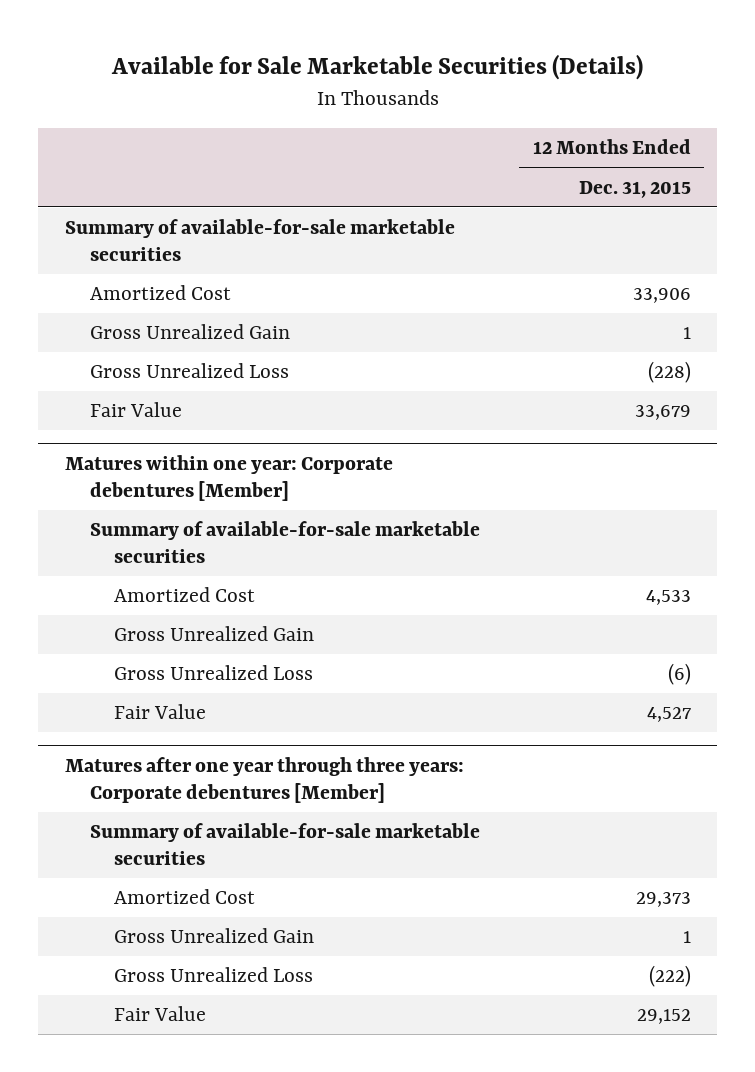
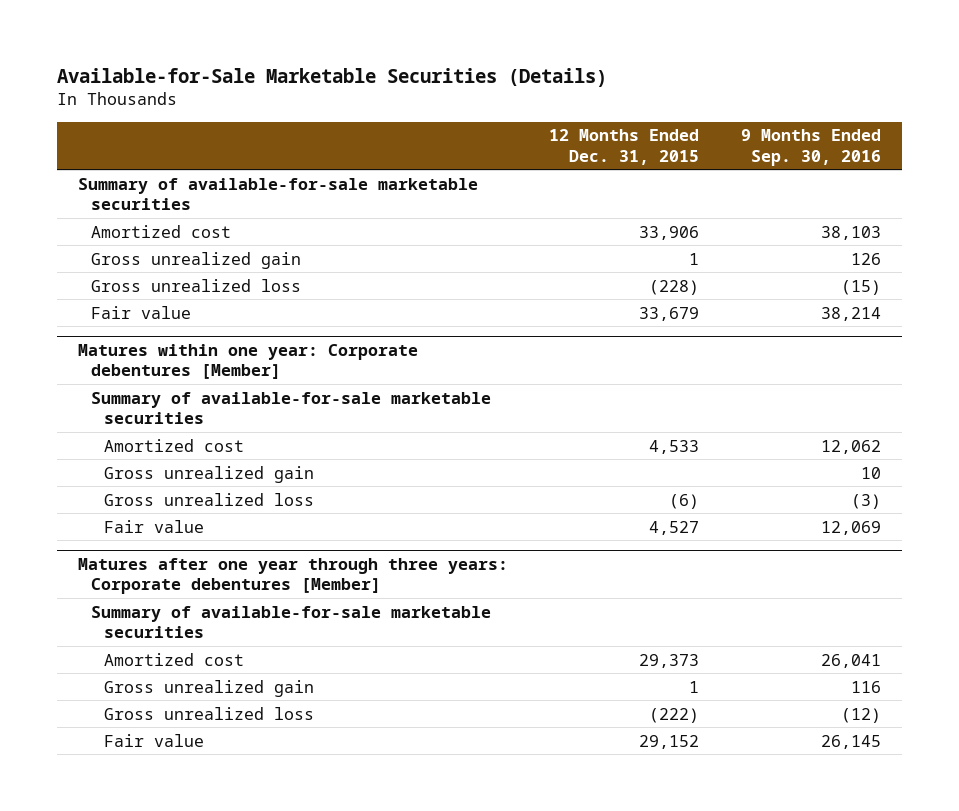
- Available for Sale Marketable Securities (Details)
+ Available-for-Sale Marketable Securities (Details)
- | 12 Months Ended Dec. 31, 2015
+ | 12 Months Ended Dec. 31, 2015 | 9 Months Ended Sep. 30, 2016
- Amortized Cost | 33,906
- Gross Unrealized Gain | 1
- Gross Unrealized Loss | (228)
- Fair Value | 33,679
+ Amortized cost | 33,906 | 38,103
+ Gross unrealized gain | 1 | 126
+ Gross unrealized loss | (228) | (15)
+ Fair value | 33,679 | 38,214
@ Matures within one year: Corporate debentures [Member]
- Amortized Cost | 4,533
- Gross Unrealized Gain
- Gross Unrealized Loss | (6)
- Fair Value | 4,527
+ Amortized cost | 4,533 | 12,062
+ Gross unrealized gain | | 10
+ Gross unrealized loss | (6) | (3)
+ Fair value | 4,527 | 12,069
@ Matures after one year through three years: Corporate debentures [Member]
- Amortized Cost | 29,373
- Gross Unrealized Gain | 1
- Gross Unrealized Loss | (222)
- Fair Value | 29,152
+ Amortized cost | 29,373 | 26,041
+ Gross unrealized gain | 1 | 116
+ Gross unrealized loss | (222) | (12)
+ Fair value | 29,152 | 26,145

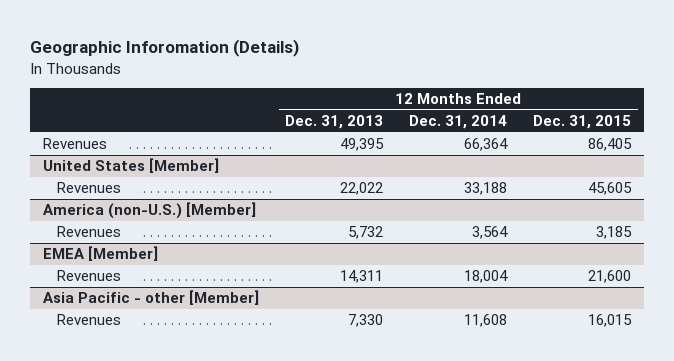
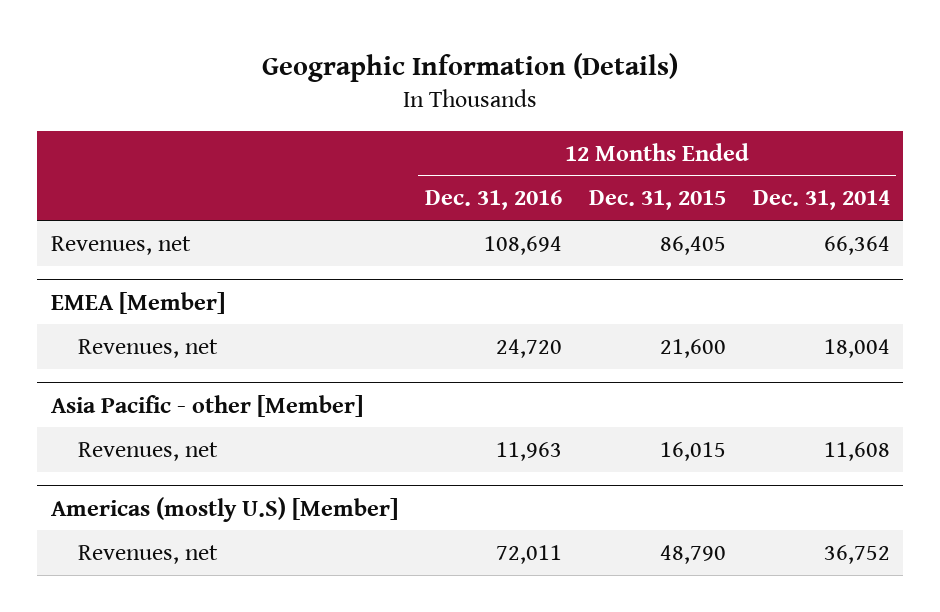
- Geographic Inforomation (Details)
+ Geographic Information (Details)
- | 12 Months Ended Dec. 31, 2013 | 12 Months Ended Dec. 31, 2014 | 12 Months Ended Dec. 31, 2015
+ | 12 Months Ended Dec. 31, 2016 | 12 Months Ended Dec. 31, 2015 | 12 Months Ended Dec. 31, 2014
- Revenues | 49,395 | 66,364 | 86,405
- United States [Member]
- Revenues | 22,022 | 33,188 | 45,605
- America (non-U.S.) [Member]
- Revenues | 5,732 | 3,564 | 3,185
+ Revenues, net | 108,694 | 86,405 | 66,364
@ EMEA [Member]
- Revenues | 14,311 | 18,004 | 21,600
+ Revenues, net | 24,720 | 21,600 | 18,004
@ Asia Pacific - other [Member]
- Revenues | 7,330 | 11,608 | 16,015
+ Revenues, net | 11,963 | 16,015 | 11,608
+ Americas (mostly U.S) [Member]
+ Revenues, net | 72,011 | 48,790 | 36,752

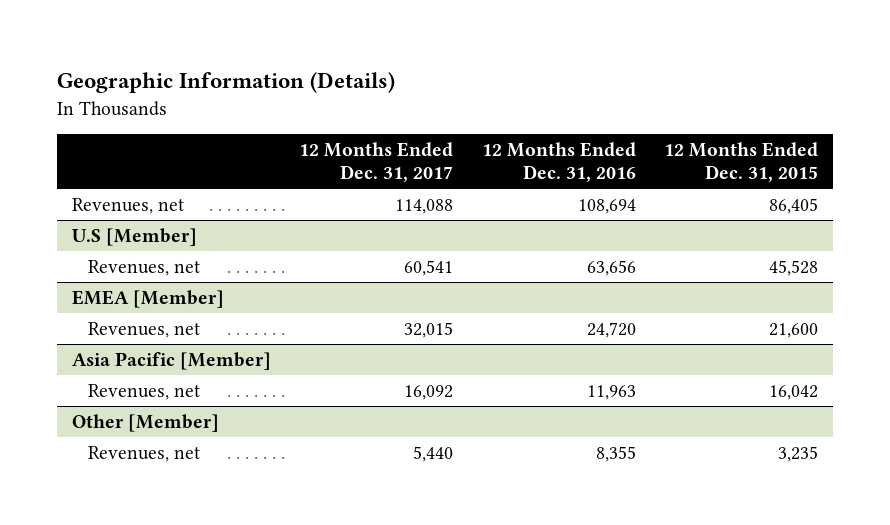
- | 12 Months Ended Dec. 31, 2016 | 12 Months Ended Dec. 31, 2015 | 12 Months Ended Dec. 31, 2014
+ | 12 Months Ended Dec. 31, 2017 | 12 Months Ended Dec. 31, 2016 | 12 Months Ended Dec. 31, 2015
+ U.S [Member]
+ Revenues, net | 60,541 | 63,656 | 45,528
- Asia Pacific - other [Member]
- Revenues, net | 11,963 | 16,015 | 11,608
- Americas (mostly U.S) [Member]
- Revenues, net | 72,011 | 48,790 | 36,752
+ Asia Pacific [Member]
+ Revenues, net | 16,092 | 11,963 | 16,042
+ Other [Member]
+ Revenues, net | 5,440 | 8,355 | 3,235

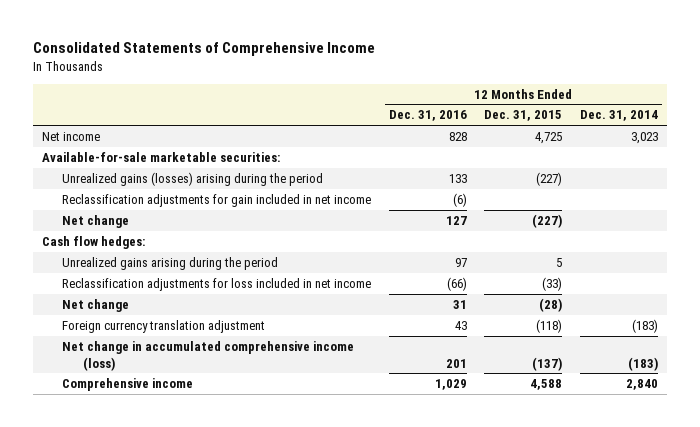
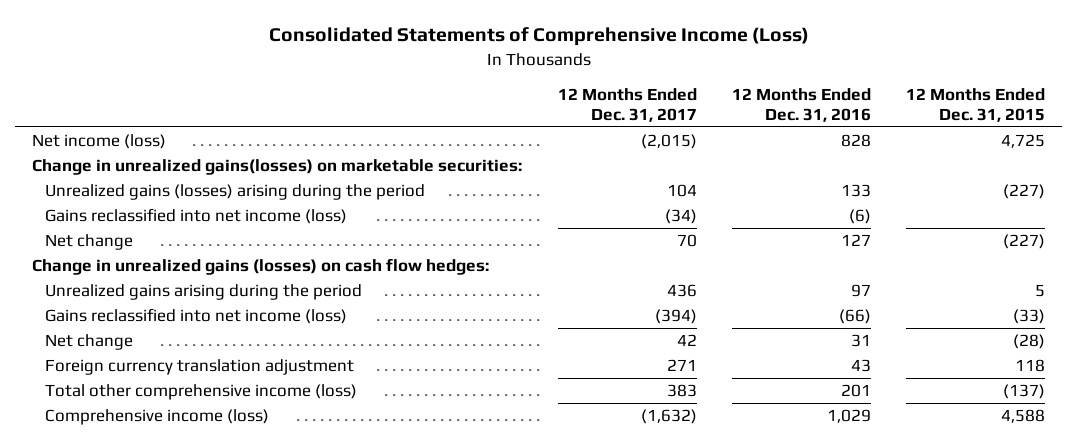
- Consolidated Statements of Comprehensive Income
+ Consolidated Statements of Comprehensive Income (Loss)
- | 12 Months Ended Dec. 31, 2016 | 12 Months Ended Dec. 31, 2015 | 12 Months Ended Dec. 31, 2014
+ | 12 Months Ended Dec. 31, 2017 | 12 Months Ended Dec. 31, 2016 | 12 Months Ended Dec. 31, 2015
- Net income | 828 | 4,725 | 3,023
- Available-for-sale marketable securities:
+ Net income (loss) | (2,015) | 828 | 4,725
+ Change in unrealized gains(losses) on marketable securities:
- Reclassification adjustments for gain included in net income | (6) | |
+ Gains reclassified into net income (loss) | (34) | (6) |
- Cash flow hedges:
+ Change in unrealized gains (losses) on cash flow hedges:
- Reclassification adjustments for loss included in net income | (66) | (33) |
+ Gains reclassified into net income (loss) | (394) | (66) | (33)
- Foreign currency translation adjustment | 43 | (118) | (183)
- Net change in accumulated comprehensive income (loss) | 201 | (137) | (183)
- Comprehensive income | 1,029 | 4,588 | 2,840
+ Foreign currency translation adjustment | 271 | 43 | 118
+ Total other comprehensive income (loss) | 383 | 201 | (137)
+ Comprehensive income (loss) | (1,632) | 1,029 | 4,588

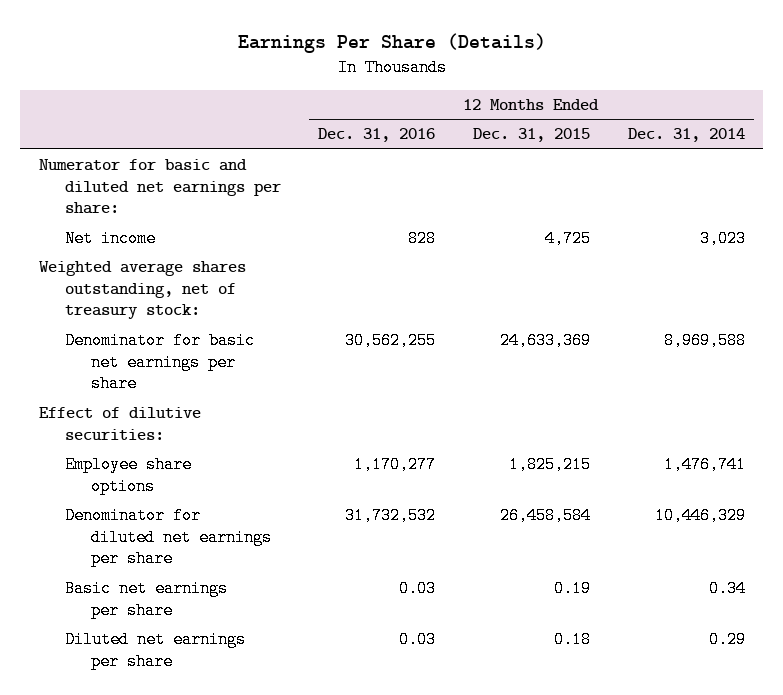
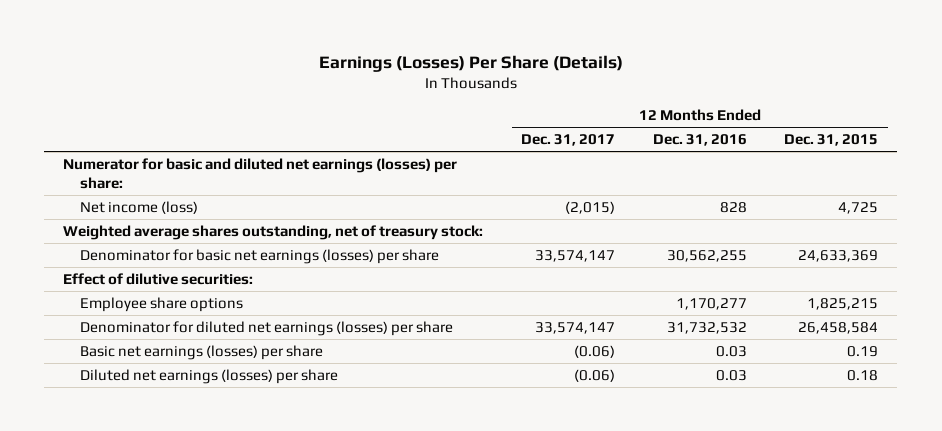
- Earnings Per Share (Details)
+ Earnings (Losses) Per Share (Details)
- | 12 Months Ended Dec. 31, 2016 | 12 Months Ended Dec. 31, 2015 | 12 Months Ended Dec. 31, 2014
+ | 12 Months Ended Dec. 31, 2017 | 12 Months Ended Dec. 31, 2016 | 12 Months Ended Dec. 31, 2015
- Numerator for basic and diluted net earnings per share:
- Net income | 828 | 4,725 | 3,023
+ Numerator for basic and diluted net earnings (losses) per share:
+ Net income (loss) | (2,015) | 828 | 4,725
- Denominator for basic net earnings per share | 30,562,255 | 24,633,369 | 8,969,588
+ Denominator for basic net earnings (losses) per share | 33,574,147 | 30,562,255 | 24,633,369
- Denominator for diluted net earnings per share | 31,732,532 | 26,458,584 | 10,446,329
- Basic net earnings per share | 0.03 | 0.19 | 0.34
- Diluted net earnings per share | 0.03 | 0.18 | 0.29
+ Denominator for diluted net earnings (losses) per share | 33,574,147 | 31,732,532 | 26,458,584
+ Basic net earnings (losses) per share | (0.06) | 0.03 | 0.19
+ Diluted net earnings (losses) per share | (0.06) | 0.03 | 0.18

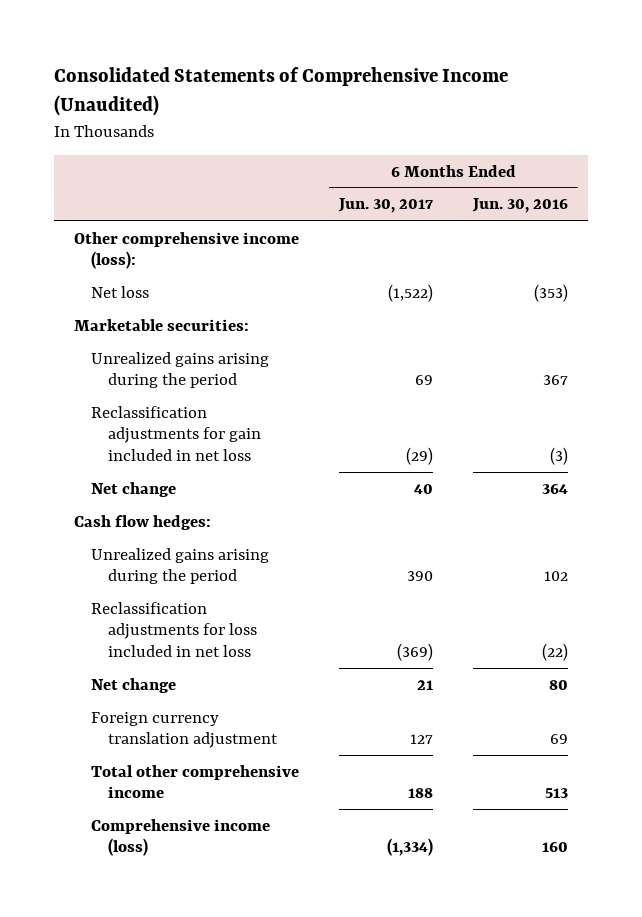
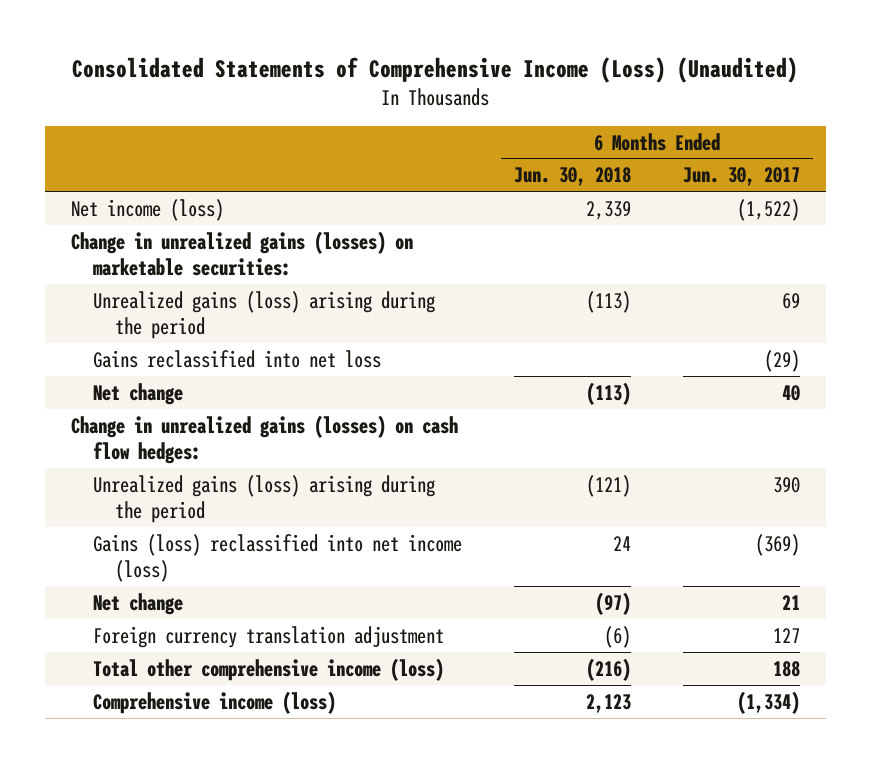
- Consolidated Statements of Comprehensive Income (Unaudited)
+ Consolidated Statements of Comprehensive Income (Loss) (Unaudited)
- | 6 Months Ended Jun. 30, 2017 | 6 Months Ended Jun. 30, 2016
+ | 6 Months Ended Jun. 30, 2018 | 6 Months Ended Jun. 30, 2017
- Other comprehensive income (loss):
- Net loss | (1,522) | (353)
- Marketable securities:
- Unrealized gains arising during the period | 69 | 367
- Reclassification adjustments for gain included in net loss | (29) | (3)
+ Net income (loss) | 2,339 | (1,522)
+ Change in unrealized gains (losses) on marketable securities:
+ Unrealized gains (loss) arising during the period | (113) | 69
+ Gains reclassified into net loss | | (29)
- Cash flow hedges:
- Unrealized gains arising during the period | 390 | 102
- Reclassification adjustments for loss included in net loss | (369) | (22)
+ Change in unrealized gains (losses) on cash flow hedges:
+ Unrealized gains (loss) arising during the period | (121) | 390
+ Gains (loss) reclassified into net income (loss) | 24 | (369)
- Total other comprehensive income | 188 | 513
+ Total other comprehensive income (loss) | (216) | 188

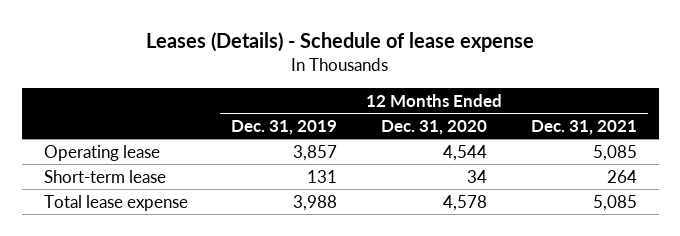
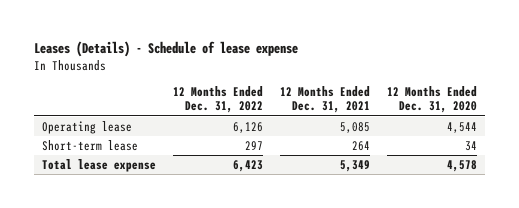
- | 12 Months Ended Dec. 31, 2019 | 12 Months Ended Dec. 31, 2020 | 12 Months Ended Dec. 31, 2021
+ | 12 Months Ended Dec. 31, 2022 | 12 Months Ended Dec. 31, 2021 | 12 Months Ended Dec. 31, 2020
- Total lease expense | 3,988 | 4,578 | 5,085
+ Total lease expense | 6,423 | 5,349 | 4,578

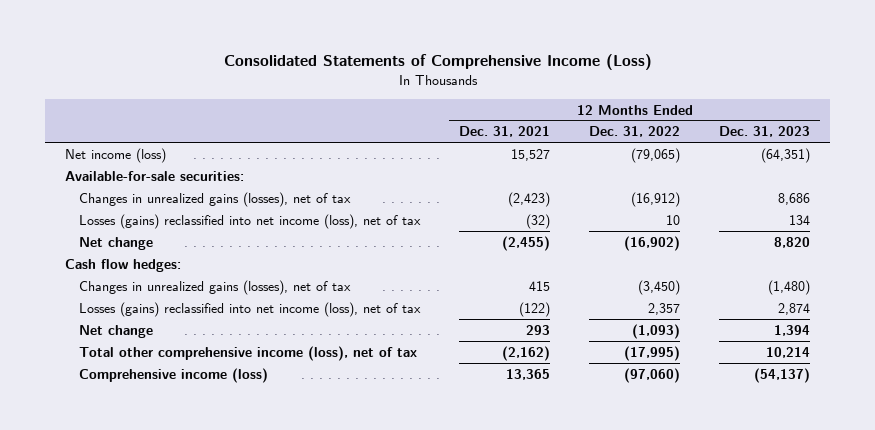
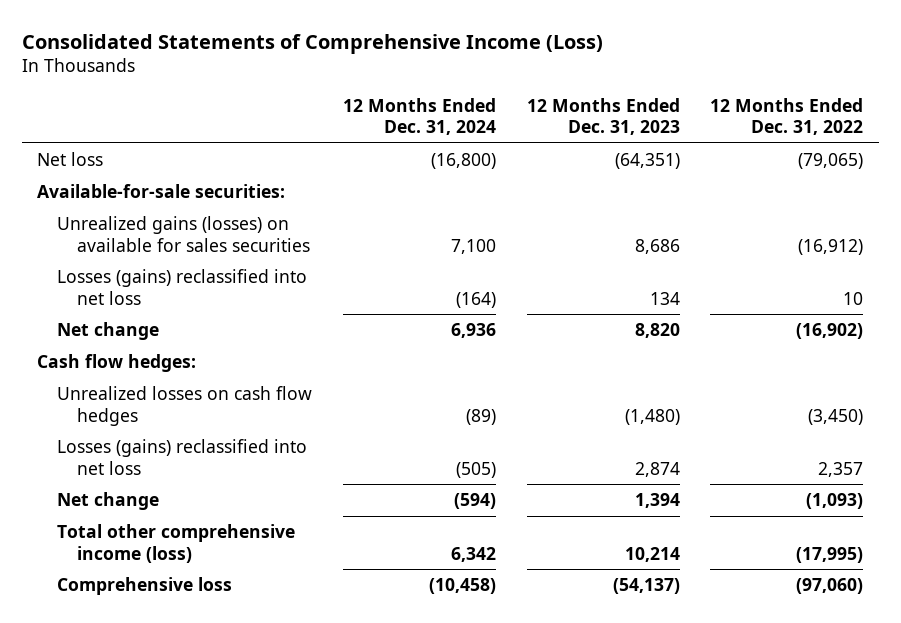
- | 12 Months Ended Dec. 31, 2021 | 12 Months Ended Dec. 31, 2022 | 12 Months Ended Dec. 31, 2023
+ | 12 Months Ended Dec. 31, 2024 | 12 Months Ended Dec. 31, 2023 | 12 Months Ended Dec. 31, 2022
- Net income (loss) | 15,527 | (79,065) | (64,351)
+ Net loss | (16,800) | (64,351) | (79,065)
- Changes in unrealized gains (losses), net of tax | (2,423) | (16,912) | 8,686
- Losses (gains) reclassified into net income (loss), net of tax | (32) | 10 | 134
+ Unrealized gains (losses) on available for sales securities | 7,100 | 8,686 | (16,912)
+ Losses (gains) reclassified into net loss | (164) | 134 | 10
- Changes in unrealized gains (losses), net of tax | 415 | (3,450) | (1,480)
- Losses (gains) reclassified into net income (loss), net of tax | (122) | 2,357 | 2,874
+ Unrealized losses on cash flow hedges | (89) | (1,480) | (3,450)
+ Losses (gains) reclassified into net loss | (505) | 2,874 | 2,357
- Total other comprehensive income (loss), net of tax | (2,162) | (17,995) | 10,214
- Comprehensive income (loss) | 13,365 | (97,060) | (54,137)
+ Total other comprehensive income (loss) | 6,342 | 10,214 | (17,995)
+ Comprehensive loss | (10,458) | (54,137) | (97,060)

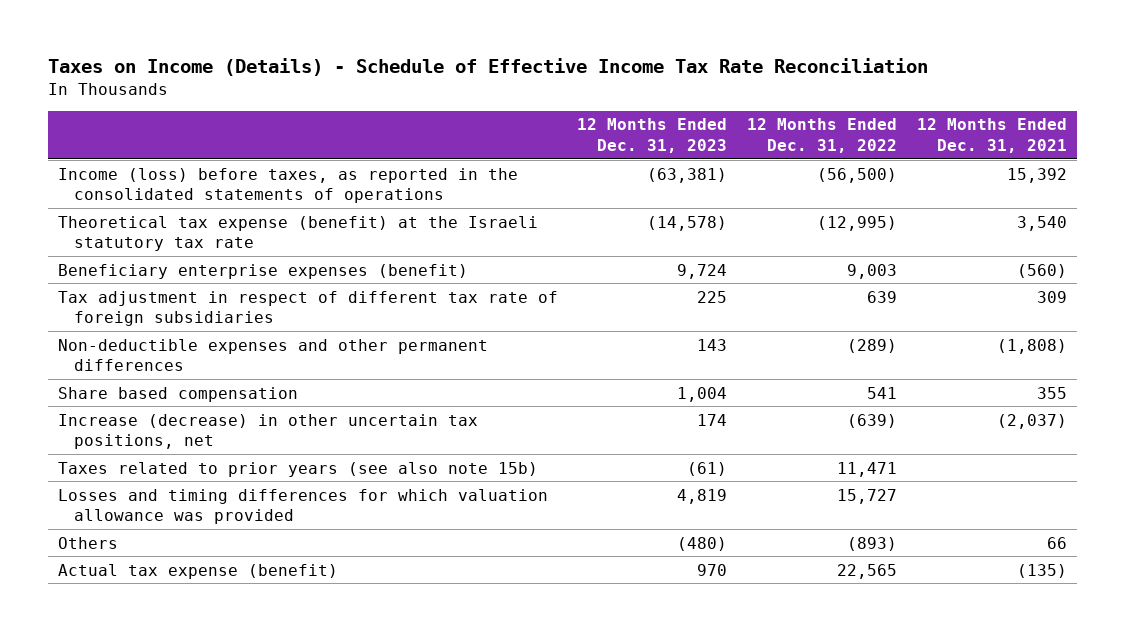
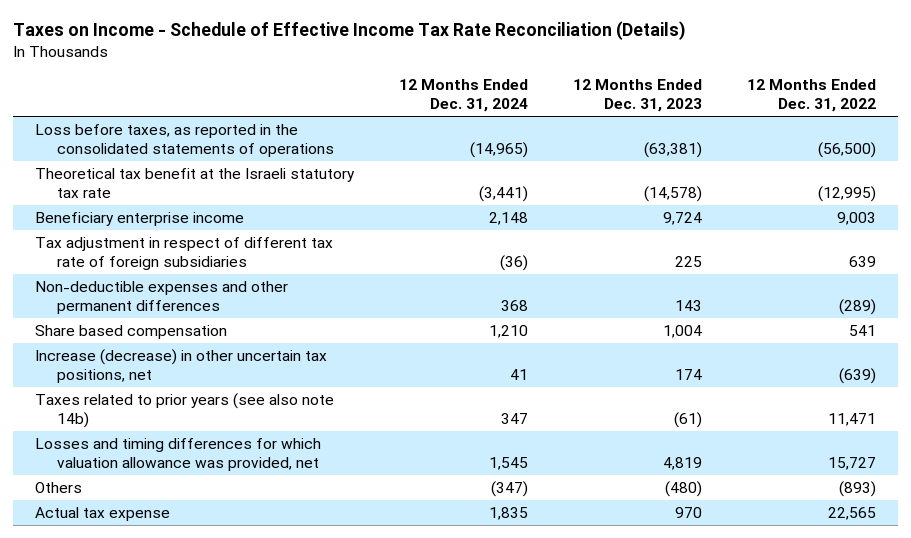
- Taxes on Income (Details) - Schedule of Effective Income Tax Rate Reconciliation
+ Taxes on Income - Schedule of Effective Income Tax Rate Reconciliation (Details)
- | 12 Months Ended Dec. 31, 2023 | 12 Months Ended Dec. 31, 2022 | 12 Months Ended Dec. 31, 2021
+ | 12 Months Ended Dec. 31, 2024 | 12 Months Ended Dec. 31, 2023 | 12 Months Ended Dec. 31, 2022
- Income (loss) before taxes, as reported in the consolidated statements of operations | (63,381) | (56,500) | 15,392
- Theoretical tax expense (benefit) at the Israeli statutory tax rate | (14,578) | (12,995) | 3,540
- Beneficiary enterprise expenses (benefit) | 9,724 | 9,003 | (560)
+ Loss before taxes, as reported in the consolidated statements of operations | (14,965) | (63,381) | (56,500)
+ Theoretical tax benefit at the Israeli statutory tax rate | (3,441) | (14,578) | (12,995)
+ Beneficiary enterprise income | 2,148 | 9,724 | 9,003
- Taxes related to prior years (see also note 15b) | (61) | 11,471 |
- Losses and timing differences for which valuation allowance was provided | 4,819 | 15,727 |
+ Taxes related to prior years (see also note 14b) | 347 | (61) | 11,471
+ Losses and timing differences for which valuation allowance was provided, net | 1,545 | 4,819 | 15,727
- Actual tax expense (benefit) | 970 | 22,565 | (135)
+ Actual tax expense | 1,835 | 970 | 22,565

